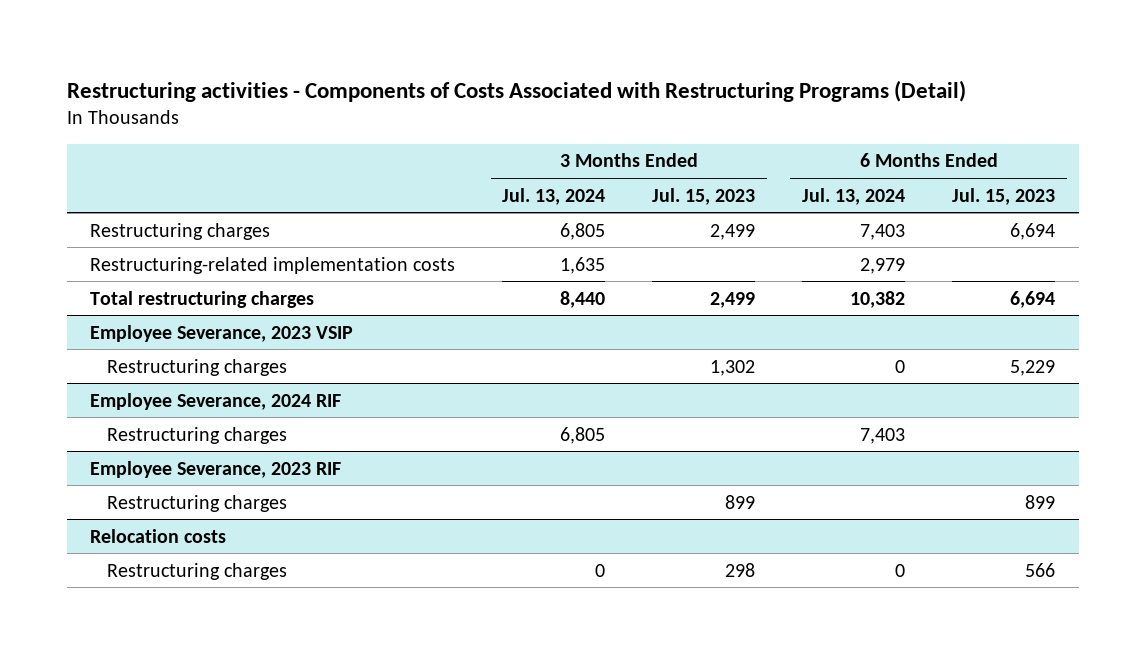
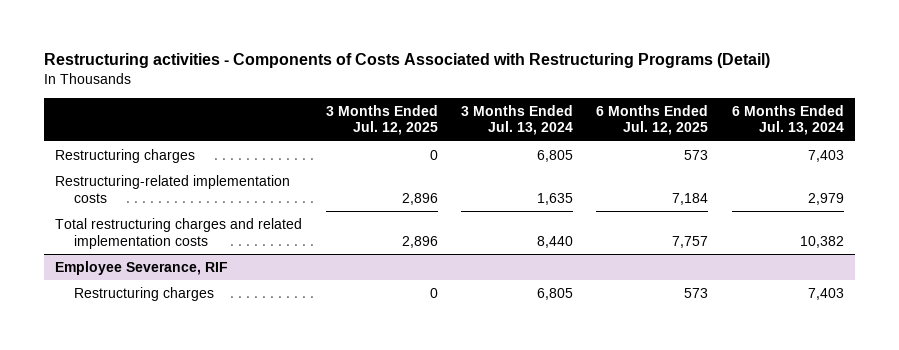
- | 3 Months Ended Jul. 13, 2024 | 3 Months Ended Jul. 15, 2023 | 6 Months Ended Jul. 13, 2024 | 6 Months Ended Jul. 15, 2023
+ | 3 Months Ended Jul. 12, 2025 | 3 Months Ended Jul. 13, 2024 | 6 Months Ended Jul. 12, 2025 | 6 Months Ended Jul. 13, 2024
- Total restructuring charges | 8,440 | 2,499 | 10,382 | 6,694
- Employee Severance, 2023 VSIP
- Restructuring charges | | 1,302 | 0 | 5,229
- Employee Severance, 2024 RIF
+ Total restructuring charges and related implementation costs | 2,896 | 8,440 | 7,757 | 10,382
+ Employee Severance, RIF
- Employee Severance, 2023 RIF
- Restructuring charges | | 899 | | 899
- Relocation costs
- Restructuring charges | 0 | 298 | 0 | 566

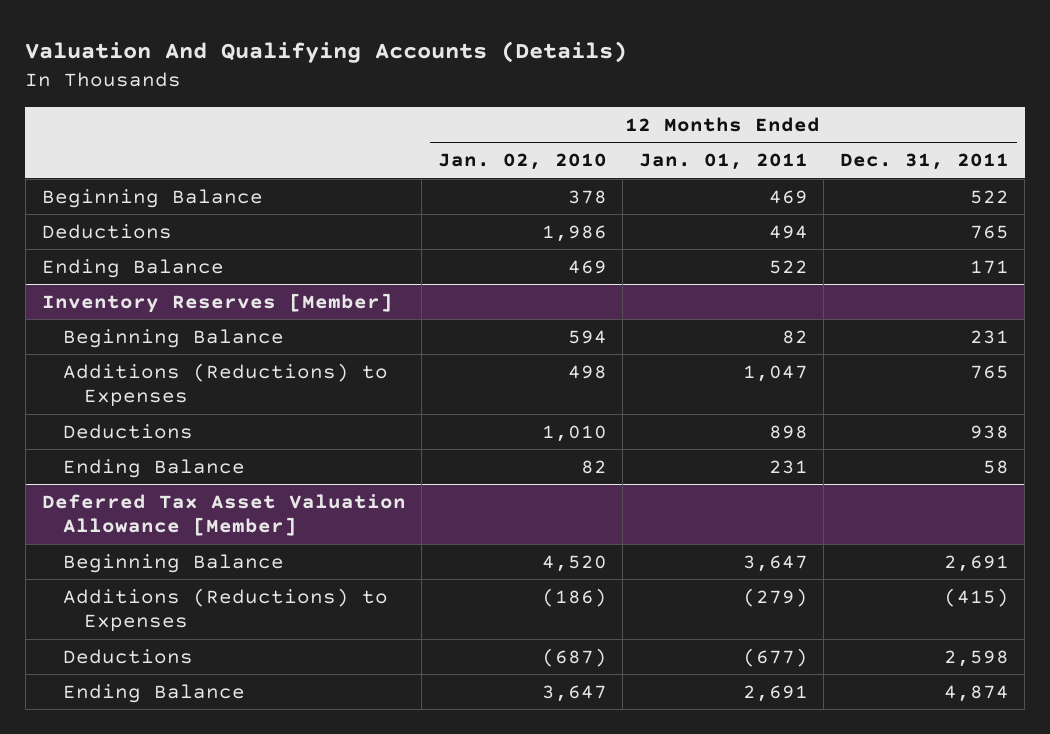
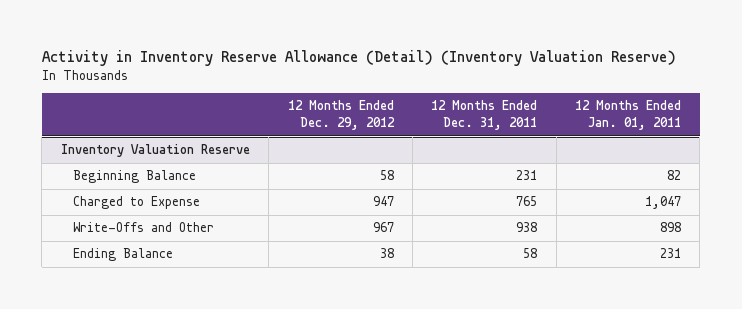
- Valuation And Qualifying Accounts (Details)
+ Activity in Inventory Reserve Allowance (Detail) (Inventory Valuation Reserve)
- | 12 Months Ended Jan. 02, 2010 | 12 Months Ended Jan. 01, 2011 | 12 Months Ended Dec. 31, 2011
+ | 12 Months Ended Dec. 29, 2012 | 12 Months Ended Dec. 31, 2011 | 12 Months Ended Jan. 01, 2011
- Beginning Balance | 378 | 469 | 522
- Deductions | 1,986 | 494 | 765
- Ending Balance | 469 | 522 | 171
- Inventory Reserves [Member]
+ Inventory Valuation Reserve
- Additions (Reductions) to Expenses | 498 | 1,047 | 765
- Deductions | 1,010 | 898 | 938
+ Charged to Expense | 947 | 765 | 1,047
+ Write-Offs and Other | 967 | 938 | 898
- Deferred Tax Asset Valuation Allowance [Member]
- Beginning Balance | 4,520 | 3,647 | 2,691
- Additions (Reductions) to Expenses | (186) | (279) | (415)
- Deductions | (687) | (677) | 2,598
- Ending Balance | 3,647 | 2,691 | 4,874

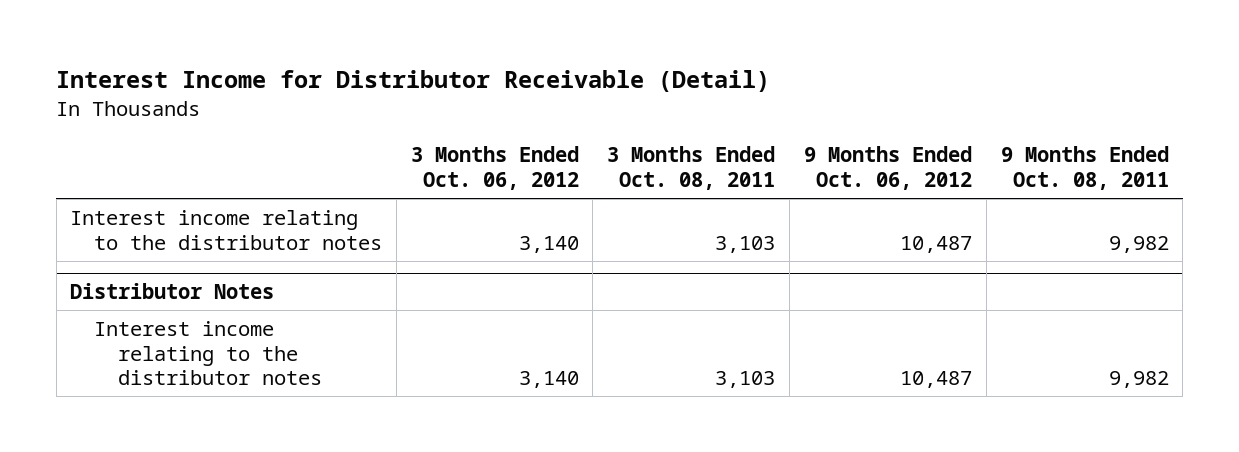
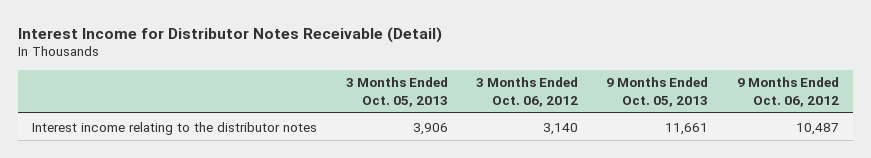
- Interest Income for Distributor Receivable (Detail)
+ Interest Income for Distributor Notes Receivable (Detail)
- | 3 Months Ended Oct. 06, 2012 | 3 Months Ended Oct. 08, 2011 | 9 Months Ended Oct. 06, 2012 | 9 Months Ended Oct. 08, 2011
+ | 3 Months Ended Oct. 05, 2013 | 3 Months Ended Oct. 06, 2012 | 9 Months Ended Oct. 05, 2013 | 9 Months Ended Oct. 06, 2012
- Distributor Notes
- Interest income relating to the distributor notes | 3,140 | 3,103 | 10,487 | 9,982

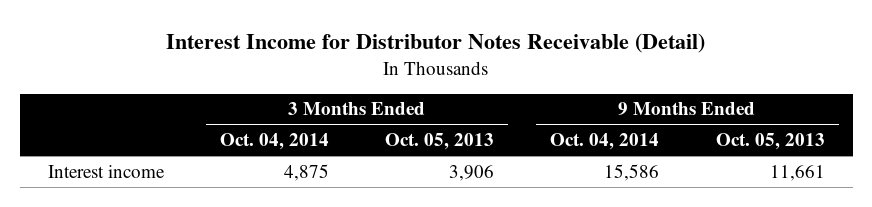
- | 3 Months Ended Oct. 05, 2013 | 3 Months Ended Oct. 06, 2012 | 9 Months Ended Oct. 05, 2013 | 9 Months Ended Oct. 06, 2012
+ | 3 Months Ended Oct. 04, 2014 | 3 Months Ended Oct. 05, 2013 | 9 Months Ended Oct. 04, 2014 | 9 Months Ended Oct. 05, 2013
- Interest income relating to the distributor notes | 3,906 | 3,140 | 11,661 | 10,487
+ Interest income | 4,875 | 3,906 | 15,586 | 11,661

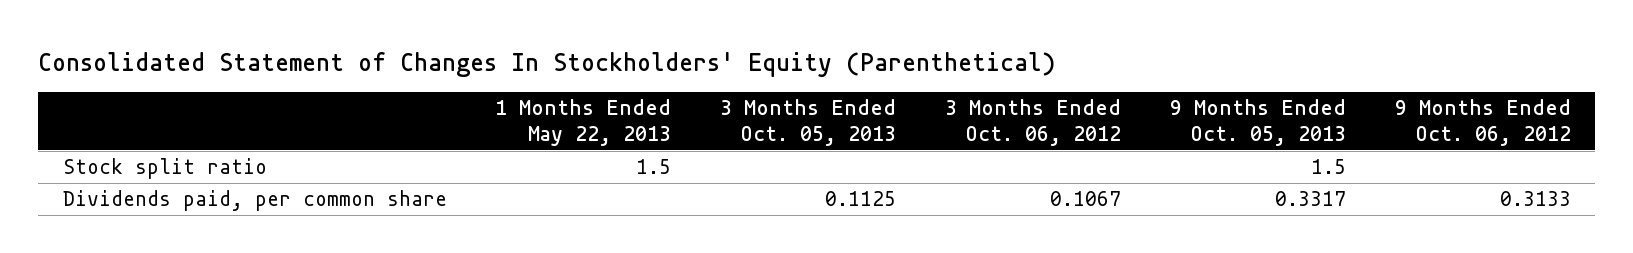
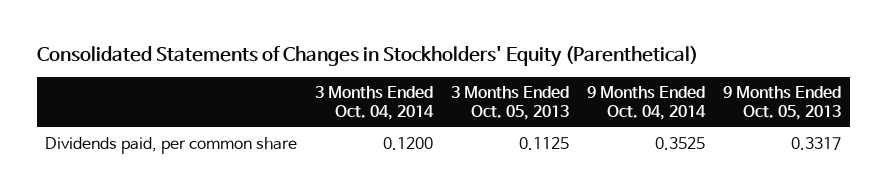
- Consolidated Statement of Changes In Stockholders' Equity (Parenthetical)
+ Consolidated Statements of Changes in Stockholders' Equity (Parenthetical)
- | 1 Months Ended May 22, 2013 | 3 Months Ended Oct. 05, 2013 | 3 Months Ended Oct. 06, 2012 | 9 Months Ended Oct. 05, 2013 | 9 Months Ended Oct. 06, 2012
+ | 3 Months Ended Oct. 04, 2014 | 3 Months Ended Oct. 05, 2013 | 9 Months Ended Oct. 04, 2014 | 9 Months Ended Oct. 05, 2013
- Stock split ratio | 1.5 | | | 1.5 |

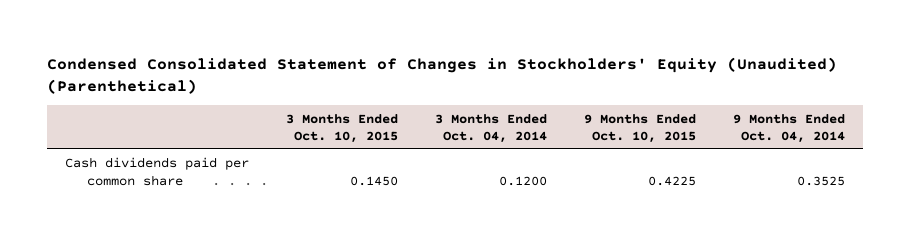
- Consolidated Statements of Changes in Stockholders' Equity (Parenthetical)
+ Condensed Consolidated Statement of Changes in Stockholders' Equity (Unaudited) (Parenthetical)
- | 3 Months Ended Oct. 04, 2014 | 3 Months Ended Oct. 05, 2013 | 9 Months Ended Oct. 04, 2014 | 9 Months Ended Oct. 05, 2013
+ | 3 Months Ended Oct. 10, 2015 | 3 Months Ended Oct. 04, 2014 | 9 Months Ended Oct. 10, 2015 | 9 Months Ended Oct. 04, 2014
- Dividends paid, per common share | 0.1200 | 0.1125 | 0.3525 | 0.3317
+ Cash dividends paid per common share | 0.1450 | 0.1200 | 0.4225 | 0.3525

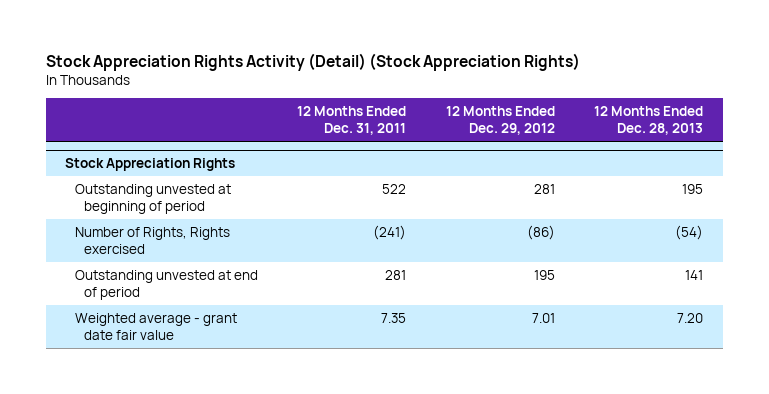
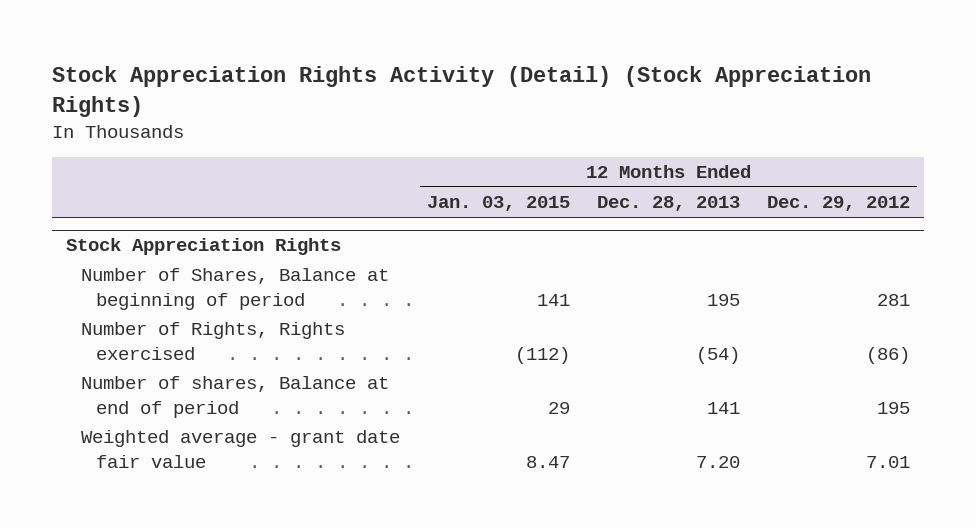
- | 12 Months Ended Dec. 31, 2011 | 12 Months Ended Dec. 29, 2012 | 12 Months Ended Dec. 28, 2013
+ | 12 Months Ended Jan. 03, 2015 | 12 Months Ended Dec. 28, 2013 | 12 Months Ended Dec. 29, 2012
@ Stock Appreciation Rights
- Outstanding unvested at beginning of period | 522 | 281 | 195
+ Number of Shares, Balance at beginning of period | 141 | 195 | 281
- Outstanding unvested at end of period | 281 | 195 | 141
+ Number of shares, Balance at end of period | 29 | 141 | 195

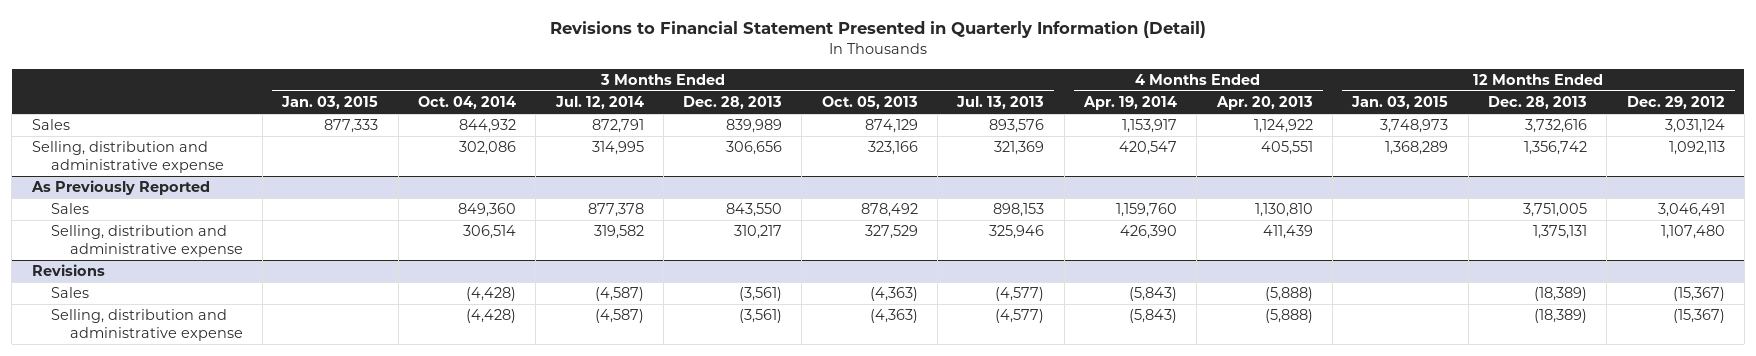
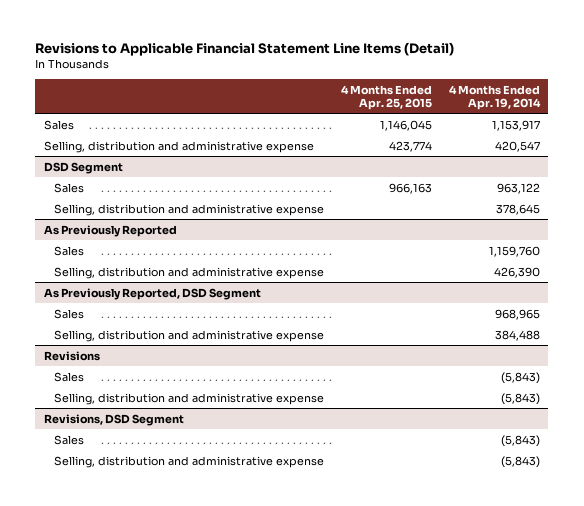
- Revisions to Financial Statement Presented in Quarterly Information (Detail)
+ Revisions to Applicable Financial Statement Line Items (Detail)
- | 3 Months Ended Jan. 03, 2015 | 3 Months Ended Oct. 04, 2014 | 3 Months Ended Jul. 12, 2014 | 3 Months Ended Dec. 28, 2013 | 3 Months Ended Oct. 05, 2013 | 3 Months Ended Jul. 13, 2013 | 4 Months Ended Apr. 19, 2014 | 4 Months Ended Apr. 20, 2013 | 12 Months Ended Jan. 03, 2015 | 12 Months Ended Dec. 28, 2013 | 12 Months Ended Dec. 29, 2012
+ | 4 Months Ended Apr. 25, 2015 | 4 Months Ended Apr. 19, 2014
+ DSD Segment
+ Sales | 966,163 | 963,122
+ Selling, distribution and administrative expense | | 378,645
+ As Previously Reported, DSD Segment
+ Sales | | 968,965
+ Selling, distribution and administrative expense | | 384,488
+ Revisions, DSD Segment
+ Sales | | (5,843)
+ Selling, distribution and administrative expense | | (5,843)

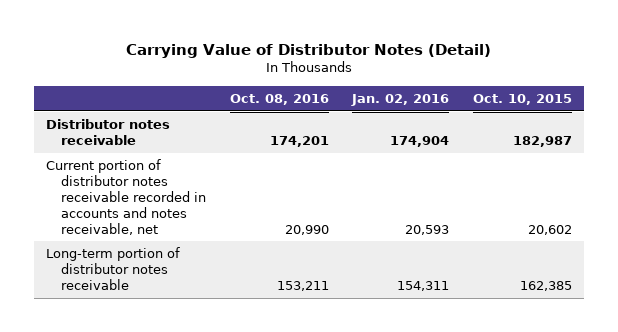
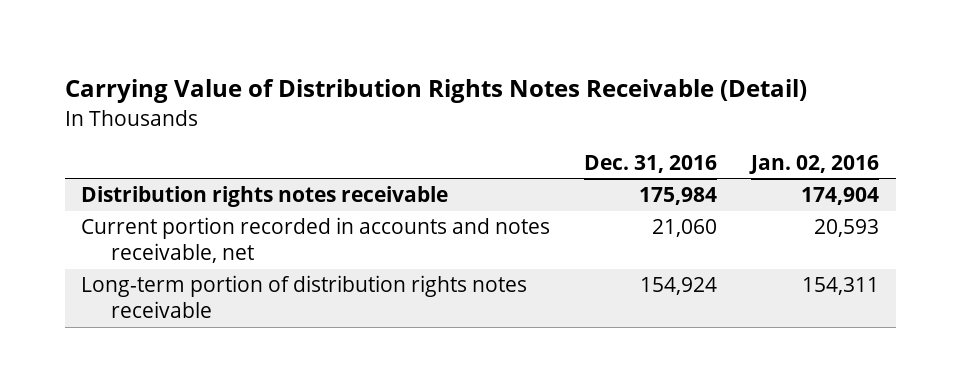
- Carrying Value of Distributor Notes (Detail)
+ Carrying Value of Distribution Rights Notes Receivable (Detail)
- | Oct. 08, 2016 | Jan. 02, 2016 | Oct. 10, 2015
+ | Dec. 31, 2016 | Jan. 02, 2016
- Distributor notes receivable | 174,201 | 174,904 | 182,987
- Current portion of distributor notes receivable recorded in accounts and notes receivable, net | 20,990 | 20,593 | 20,602
- Long-term portion of distributor notes receivable | 153,211 | 154,311 | 162,385
+ Distribution rights notes receivable | 175,984 | 174,904
+ Current portion recorded in accounts and notes receivable, net | 21,060 | 20,593
+ Long-term portion of distribution rights notes receivable | 154,924 | 154,311

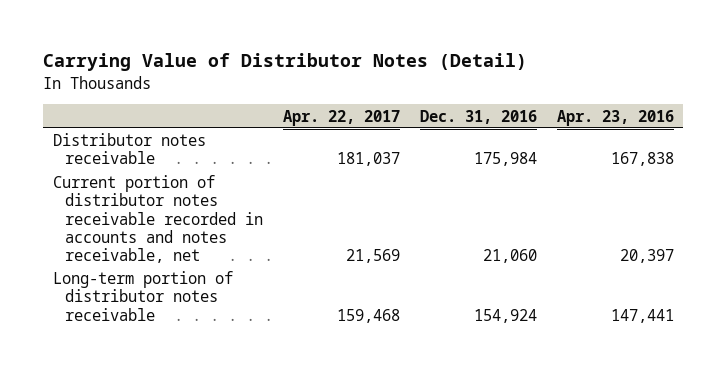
- Carrying Value of Distribution Rights Notes Receivable (Detail)
+ Carrying Value of Distributor Notes (Detail)
- | Dec. 31, 2016 | Jan. 02, 2016
+ | Apr. 22, 2017 | Dec. 31, 2016 | Apr. 23, 2016
- Distribution rights notes receivable | 175,984 | 174,904
- Current portion recorded in accounts and notes receivable, net | 21,060 | 20,593
- Long-term portion of distribution rights notes receivable | 154,924 | 154,311
+ Distributor notes receivable | 181,037 | 175,984 | 167,838
+ Current portion of distributor notes receivable recorded in accounts and notes receivable, net | 21,569 | 21,060 | 20,397
+ Long-term portion of distributor notes receivable | 159,468 | 154,924 | 147,441

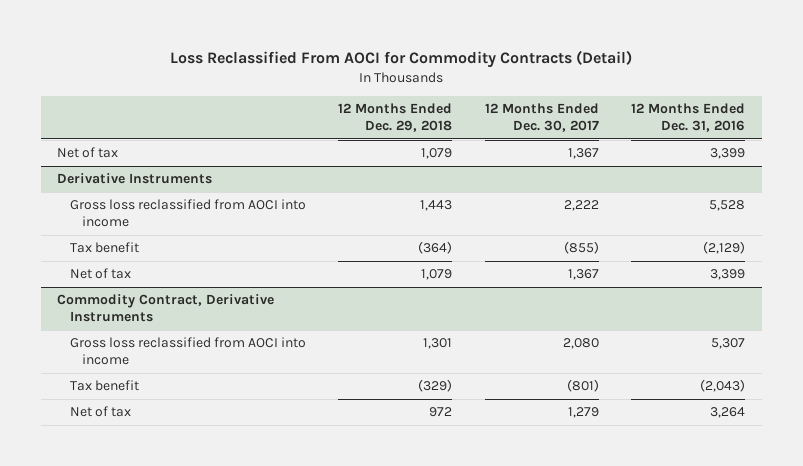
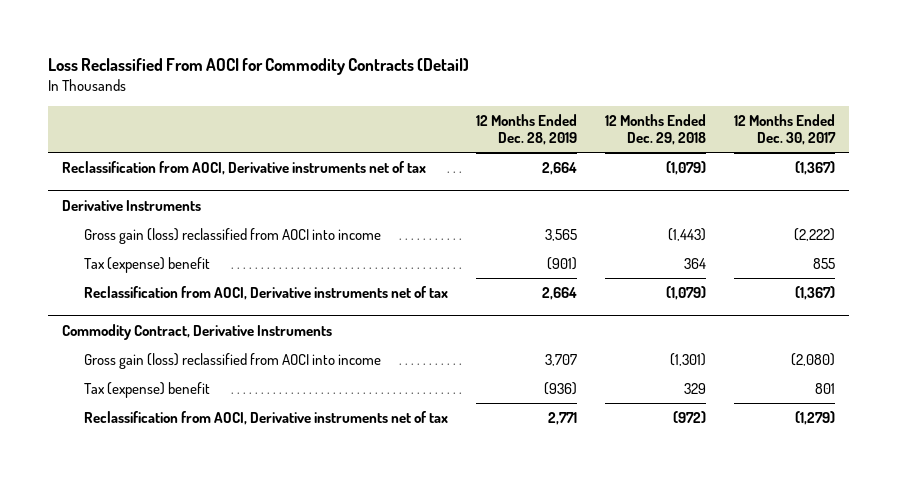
- | 12 Months Ended Dec. 29, 2018 | 12 Months Ended Dec. 30, 2017 | 12 Months Ended Dec. 31, 2016
+ | 12 Months Ended Dec. 28, 2019 | 12 Months Ended Dec. 29, 2018 | 12 Months Ended Dec. 30, 2017
- Net of tax | 1,079 | 1,367 | 3,399
+ Reclassification from AOCI, Derivative instruments net of tax | 2,664 | (1,079) | (1,367)
@ Derivative Instruments
- Gross loss reclassified from AOCI into income | 1,443 | 2,222 | 5,528
- Tax benefit | (364) | (855) | (2,129)
- Net of tax | 1,079 | 1,367 | 3,399
+ Gross gain (loss) reclassified from AOCI into income | 3,565 | (1,443) | (2,222)
+ Tax (expense) benefit | (901) | 364 | 855
+ Reclassification from AOCI, Derivative instruments net of tax | 2,664 | (1,079) | (1,367)
@ Commodity Contract, Derivative Instruments
- Gross loss reclassified from AOCI into income | 1,301 | 2,080 | 5,307
- Tax benefit | (329) | (801) | (2,043)
- Net of tax | 972 | 1,279 | 3,264
+ Gross gain (loss) reclassified from AOCI into income | 3,707 | (1,301) | (2,080)
+ Tax (expense) benefit | (936) | 329 | 801
+ Reclassification from AOCI, Derivative instruments net of tax | 2,771 | (972) | (1,279)

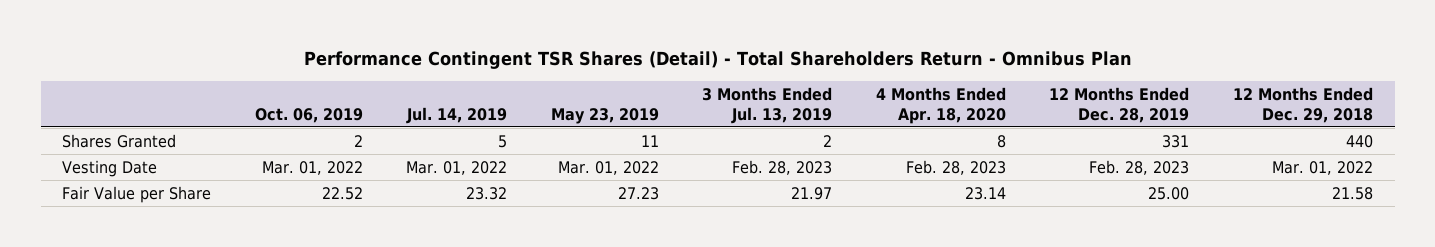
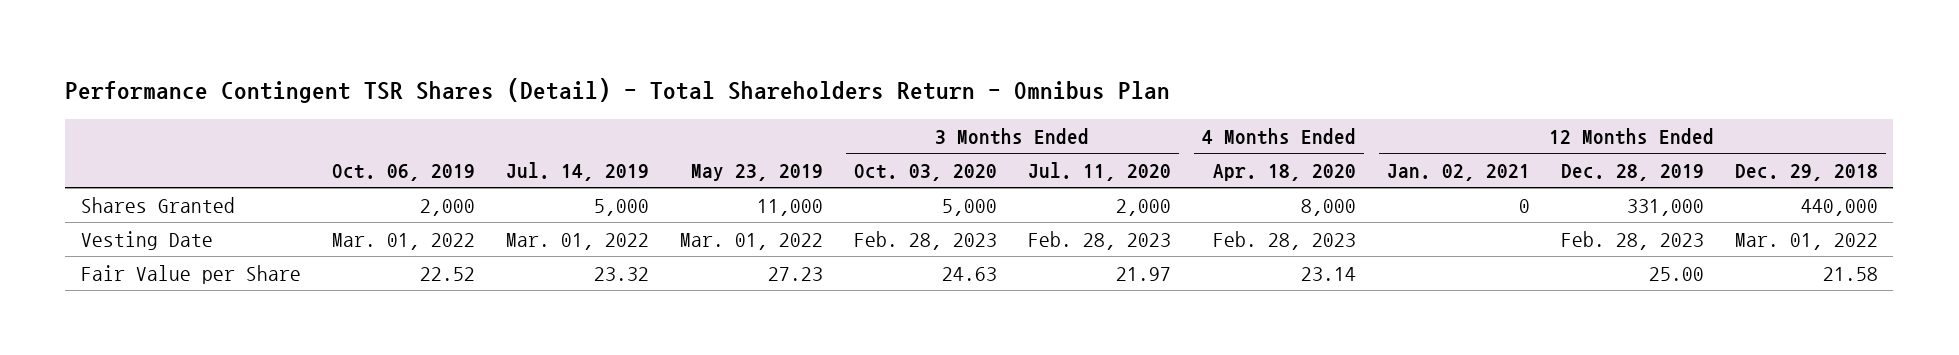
- | Oct. 06, 2019 | Jul. 14, 2019 | May 23, 2019 | 3 Months Ended Jul. 13, 2019 | 4 Months Ended Apr. 18, 2020 | 12 Months Ended Dec. 28, 2019 | 12 Months Ended Dec. 29, 2018
+ | Oct. 06, 2019 | Jul. 14, 2019 | May 23, 2019 | 3 Months Ended Oct. 03, 2020 | 3 Months Ended Jul. 11, 2020 | 4 Months Ended Apr. 18, 2020 | 12 Months Ended Jan. 02, 2021 | 12 Months Ended Dec. 28, 2019 | 12 Months Ended Dec. 29, 2018
- Shares Granted | 2 | 5 | 11 | 2 | 8 | 331 | 440
+ Shares Granted | 2,000 | 5,000 | 11,000 | 5,000 | 2,000 | 8,000 | 0 | 331,000 | 440,000

